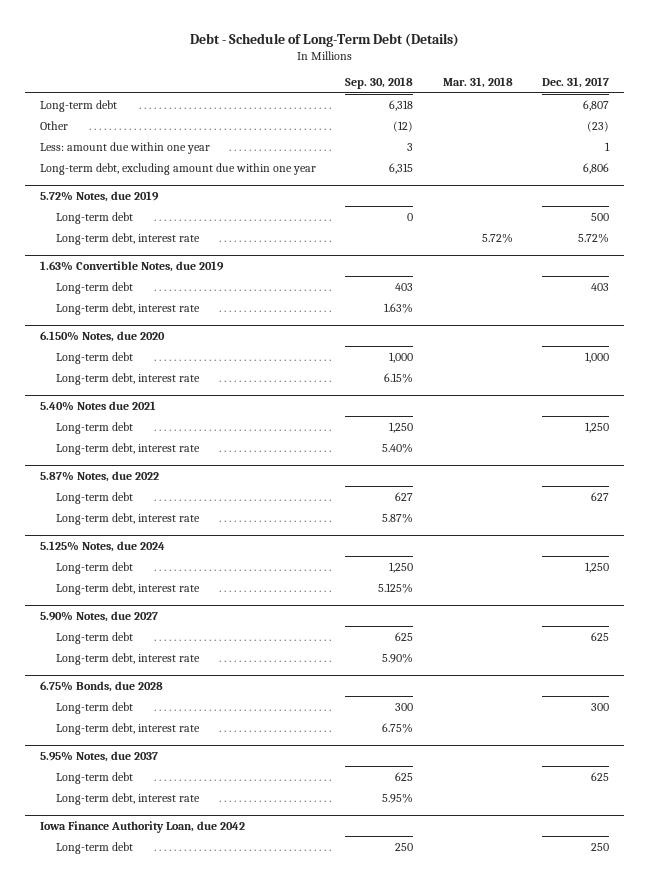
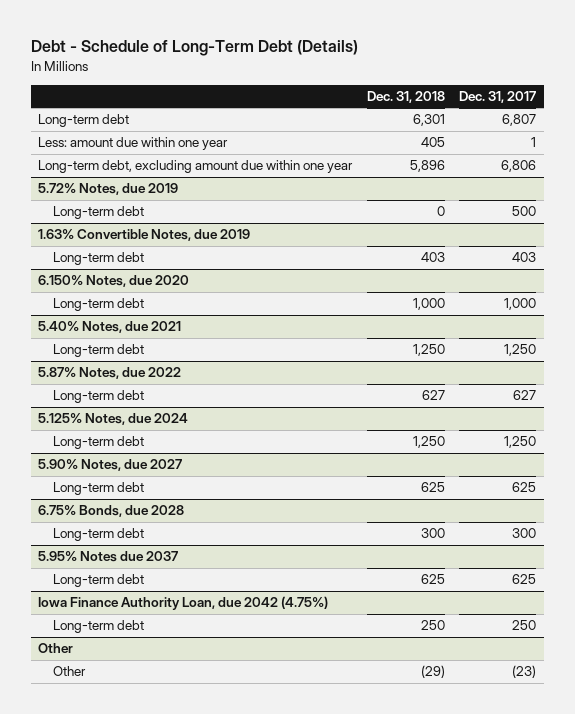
- | Sep. 30, 2018 | Mar. 31, 2018 | Dec. 31, 2017
+ | Dec. 31, 2018 | Dec. 31, 2017
- Other | (12) | | (23)
@ 5.72% Notes, due 2019
- Long-term debt, interest rate | | 5.72% | 5.72%
@ 1.63% Convertible Notes, due 2019
- Long-term debt, interest rate | 1.63% | |
@ 6.150% Notes, due 2020
- Long-term debt, interest rate | 6.15% | |
- 5.40% Notes due 2021
+ 5.40% Notes, due 2021
- Long-term debt, interest rate | 5.40% | |
@ 5.87% Notes, due 2022
- Long-term debt, interest rate | 5.87% | |
@ 5.125% Notes, due 2024
- Long-term debt, interest rate | 5.125% | |
@ 5.90% Notes, due 2027
- Long-term debt, interest rate | 5.90% | |
@ 6.75% Bonds, due 2028
- Long-term debt, interest rate | 6.75% | |
- 5.95% Notes, due 2037
+ 5.95% Notes due 2037
- Long-term debt, interest rate | 5.95% | |
- Iowa Finance Authority Loan, due 2042
+ Iowa Finance Authority Loan, due 2042 (4.75%)
+ Other
+ Other | (29) | (23)

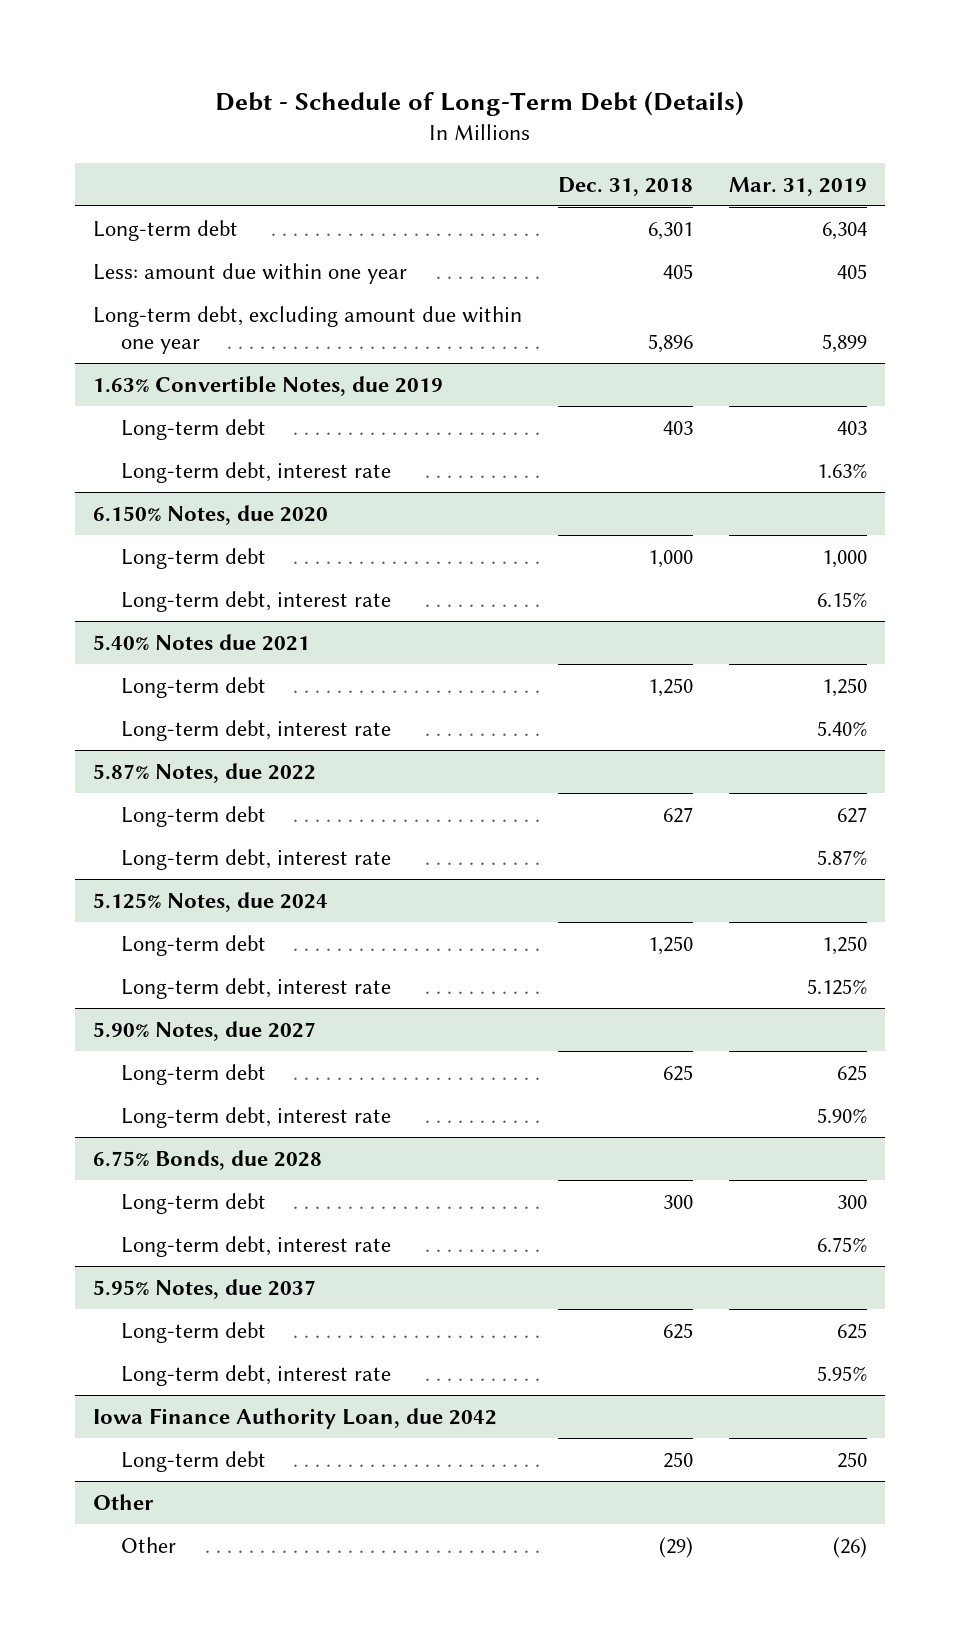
- | Dec. 31, 2018 | Dec. 31, 2017
+ | Dec. 31, 2018 | Mar. 31, 2019
- 5.72% Notes, due 2019
- Long-term debt | 0 | 500
@ 1.63% Convertible Notes, due 2019
+ Long-term debt, interest rate | | 1.63%
- 5.40% Notes, due 2021
@ 6.150% Notes, due 2020
+ Long-term debt, interest rate | | 6.15%
+ 5.40% Notes due 2021
+ Long-term debt, interest rate | | 5.40%
@ 5.87% Notes, due 2022
+ Long-term debt, interest rate | | 5.87%
@ 5.125% Notes, due 2024
+ Long-term debt, interest rate | | 5.125%
@ 5.90% Notes, due 2027
+ Long-term debt, interest rate | | 5.90%
- 5.95% Notes due 2037
@ 6.75% Bonds, due 2028
+ Long-term debt, interest rate | | 6.75%
+ 5.95% Notes, due 2037
- Iowa Finance Authority Loan, due 2042 (4.75%)
+ Long-term debt, interest rate | | 5.95%
+ Iowa Finance Authority Loan, due 2042

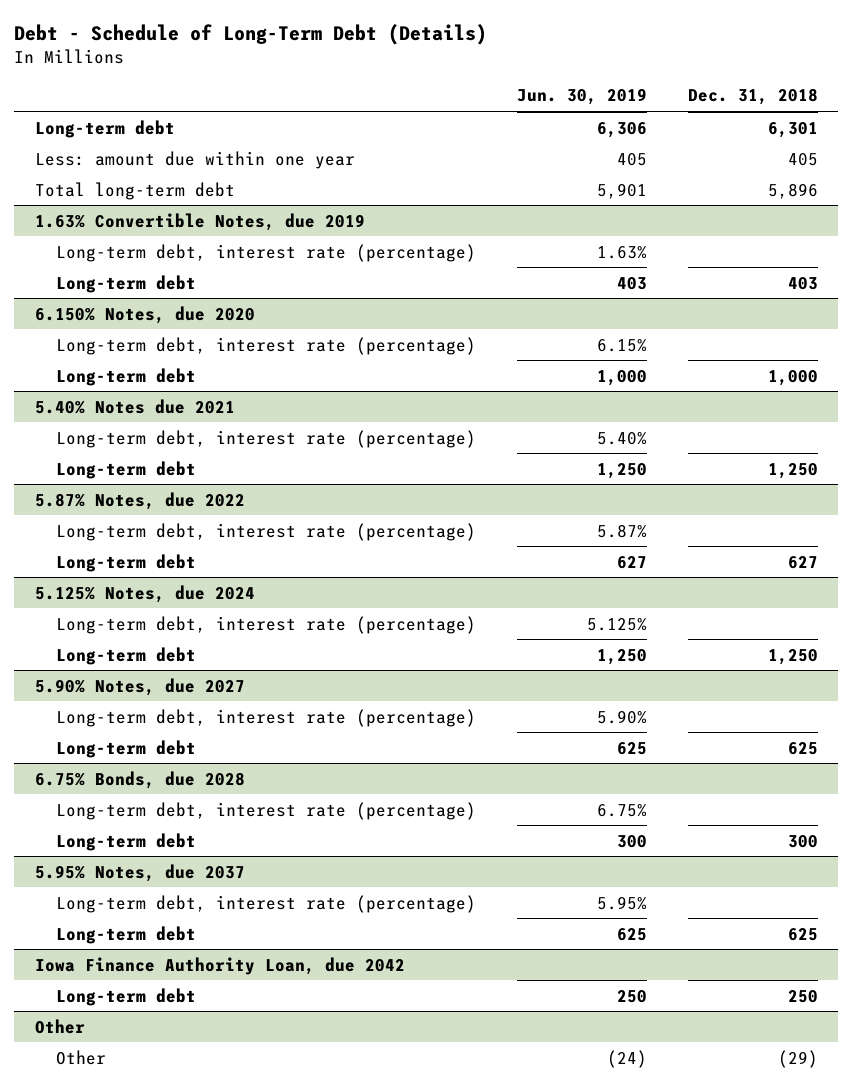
- | Dec. 31, 2018 | Mar. 31, 2019
+ | Jun. 30, 2019 | Dec. 31, 2018
- Long-term debt, excluding amount due within one year | 5,896 | 5,899
+ Total long-term debt | 5,901 | 5,896
@ 1.63% Convertible Notes, due 2019
+ Long-term debt, interest rate (percentage) | 1.63% |
- Long-term debt, interest rate | | 1.63%
@ 6.150% Notes, due 2020
+ Long-term debt, interest rate (percentage) | 6.15% |
- Long-term debt, interest rate | | 6.15%
@ 5.40% Notes due 2021
+ Long-term debt, interest rate (percentage) | 5.40% |
- Long-term debt, interest rate | | 5.40%
@ 5.87% Notes, due 2022
+ Long-term debt, interest rate (percentage) | 5.87% |
- Long-term debt, interest rate | | 5.87%
@ 5.125% Notes, due 2024
+ Long-term debt, interest rate (percentage) | 5.125% |
- Long-term debt, interest rate | | 5.125%
@ 5.90% Notes, due 2027
+ Long-term debt, interest rate (percentage) | 5.90% |
- Long-term debt, interest rate | | 5.90%
@ 6.75% Bonds, due 2028
+ Long-term debt, interest rate (percentage) | 6.75% |
- Long-term debt, interest rate | | 6.75%
@ 5.95% Notes, due 2037
+ Long-term debt, interest rate (percentage) | 5.95% |
- Long-term debt, interest rate | | 5.95%

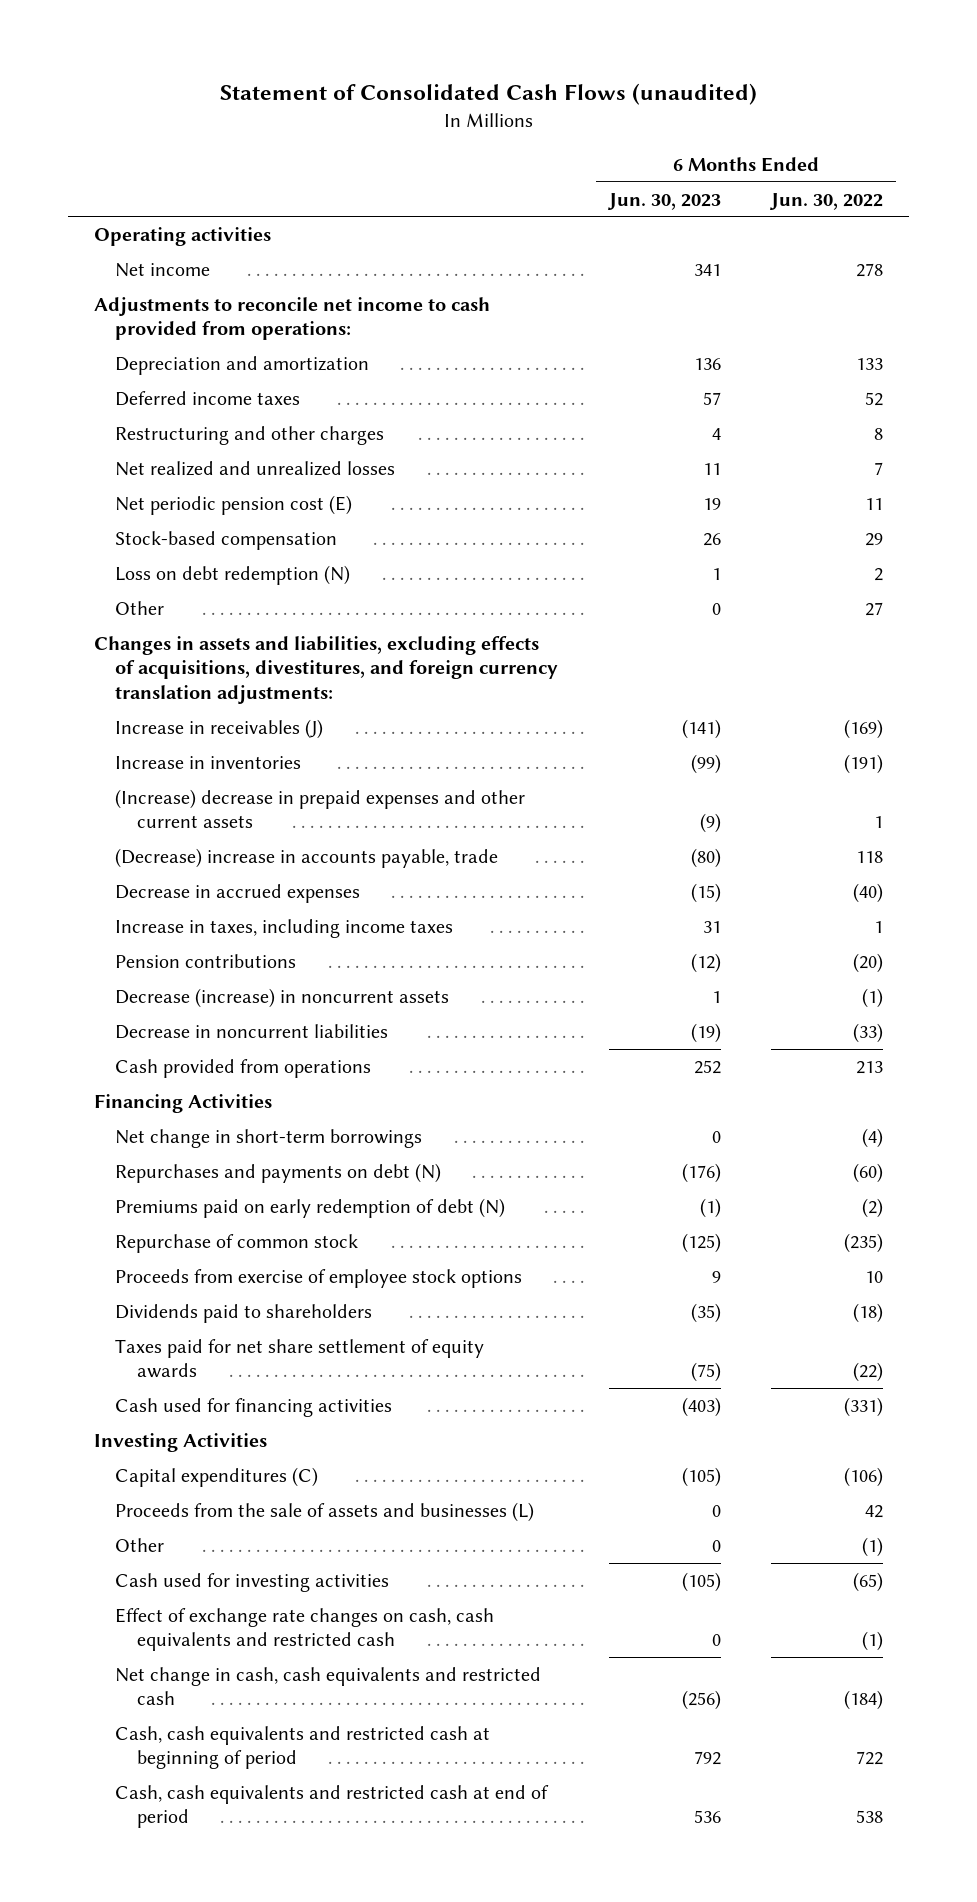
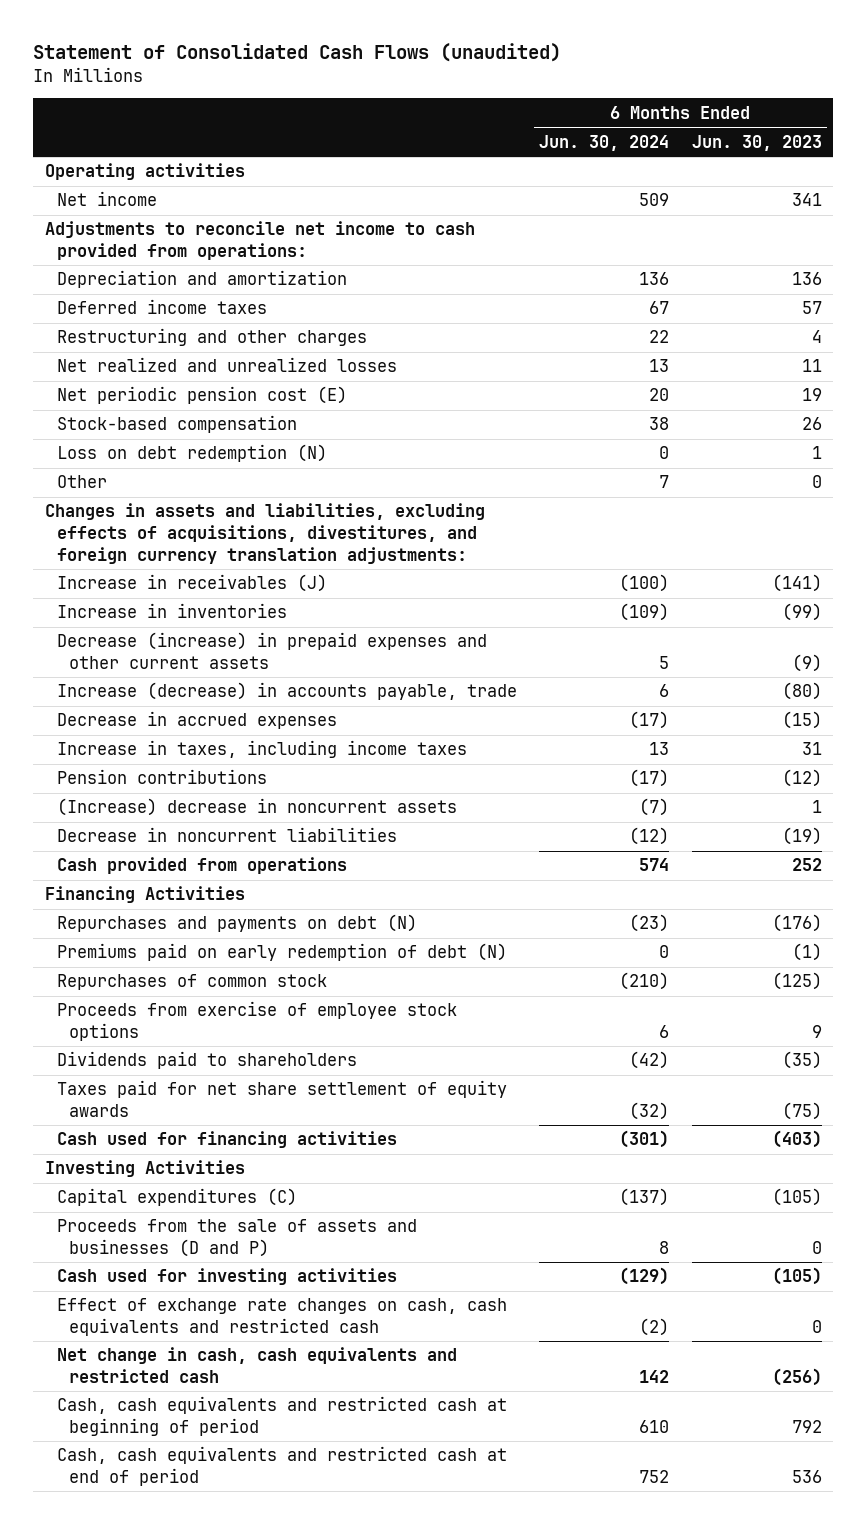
- | 6 Months Ended Jun. 30, 2023 | 6 Months Ended Jun. 30, 2022
+ | 6 Months Ended Jun. 30, 2024 | 6 Months Ended Jun. 30, 2023
- (Increase) decrease in prepaid expenses and other current assets | (9) | 1
- (Decrease) increase in accounts payable, trade | (80) | 118
+ Decrease (increase) in prepaid expenses and other current assets | 5 | (9)
+ Increase (decrease) in accounts payable, trade | 6 | (80)
- Decrease (increase) in noncurrent assets | 1 | (1)
+ (Increase) decrease in noncurrent assets | (7) | 1
- Net change in short-term borrowings | 0 | (4)
- Repurchase of common stock | (125) | (235)
+ Repurchases of common stock | (210) | (125)
- Proceeds from the sale of assets and businesses (L) | 0 | 42
- Other | 0 | (1)
+ Proceeds from the sale of assets and businesses (D and P) | 8 | 0

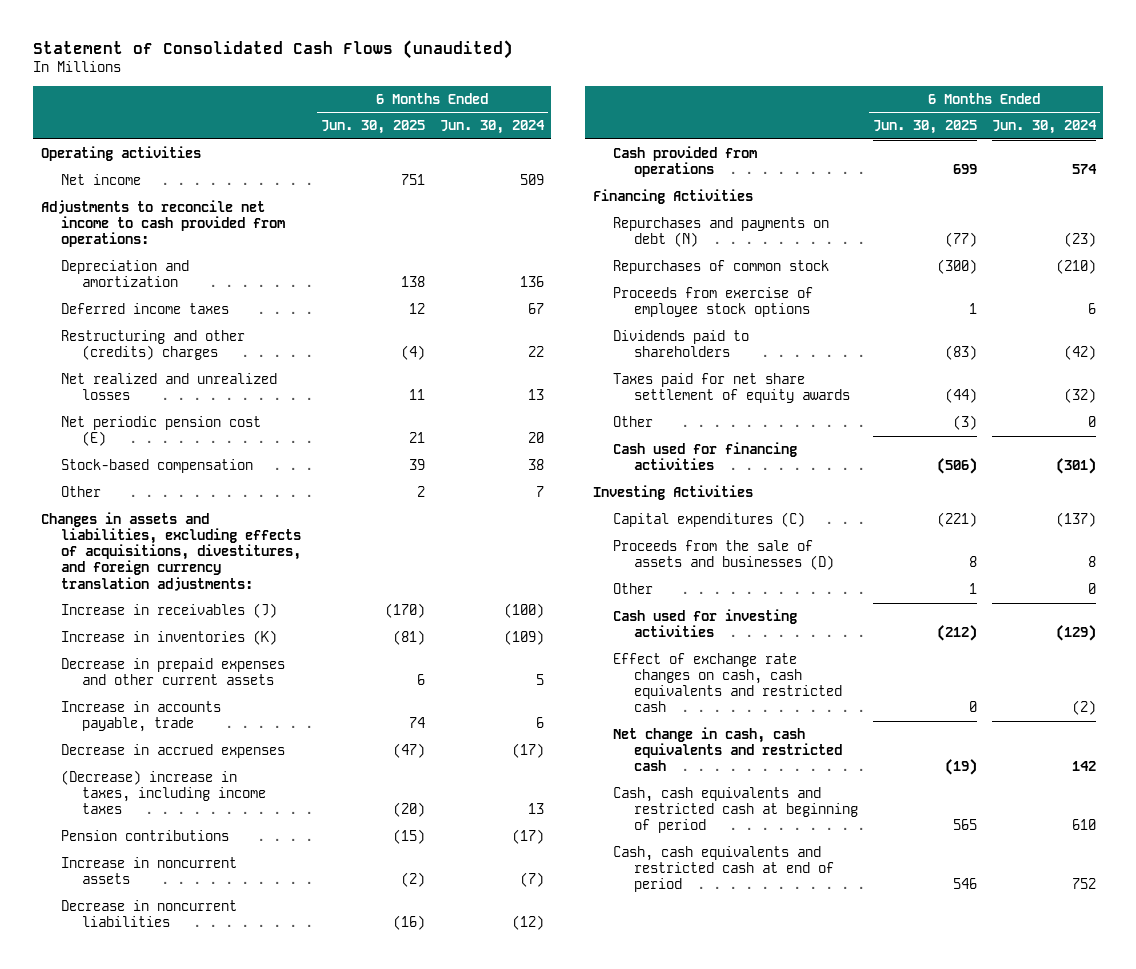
- | 6 Months Ended Jun. 30, 2024 | 6 Months Ended Jun. 30, 2023
+ | 6 Months Ended Jun. 30, 2025 | 6 Months Ended Jun. 30, 2024
- Restructuring and other charges | 22 | 4
+ Restructuring and other (credits) charges | (4) | 22
- Loss on debt redemption (N) | 0 | 1
- Increase in inventories | (109) | (99)
- Decrease (increase) in prepaid expenses and other current assets | 5 | (9)
- Increase (decrease) in accounts payable, trade | 6 | (80)
+ Increase in inventories (K) | (81) | (109)
+ Decrease in prepaid expenses and other current assets | 6 | 5
+ Increase in accounts payable, trade | 74 | 6
- Increase in taxes, including income taxes | 13 | 31
+ (Decrease) increase in taxes, including income taxes | (20) | 13
- (Increase) decrease in noncurrent assets | (7) | 1
+ Increase in noncurrent assets | (2) | (7)
- Premiums paid on early redemption of debt (N) | 0 | (1)
+ Other | (3) | 0
- Proceeds from the sale of assets and businesses (D and P) | 8 | 0
+ Proceeds from the sale of assets and businesses (D) | 8 | 8
+ Other | 1 | 0

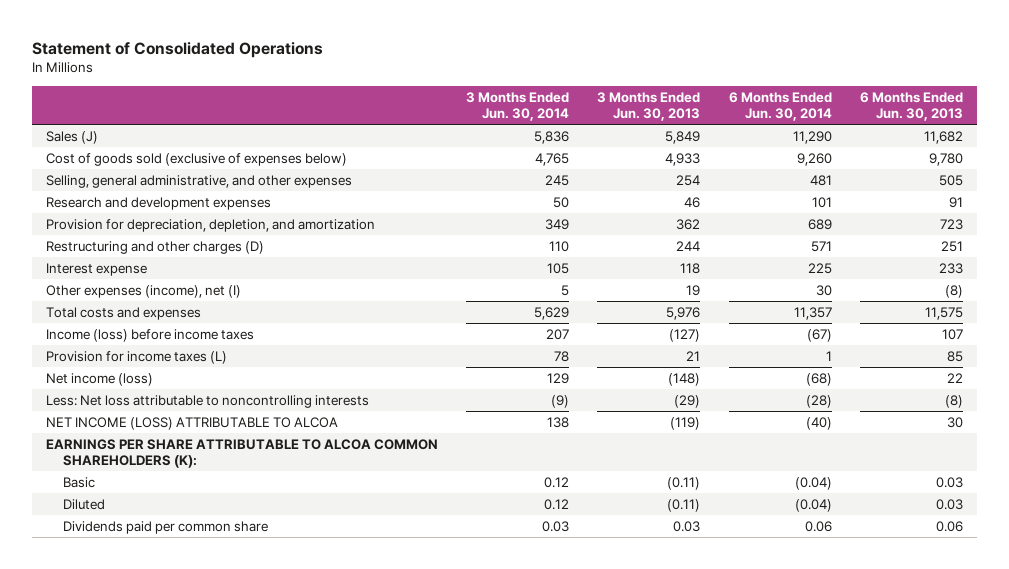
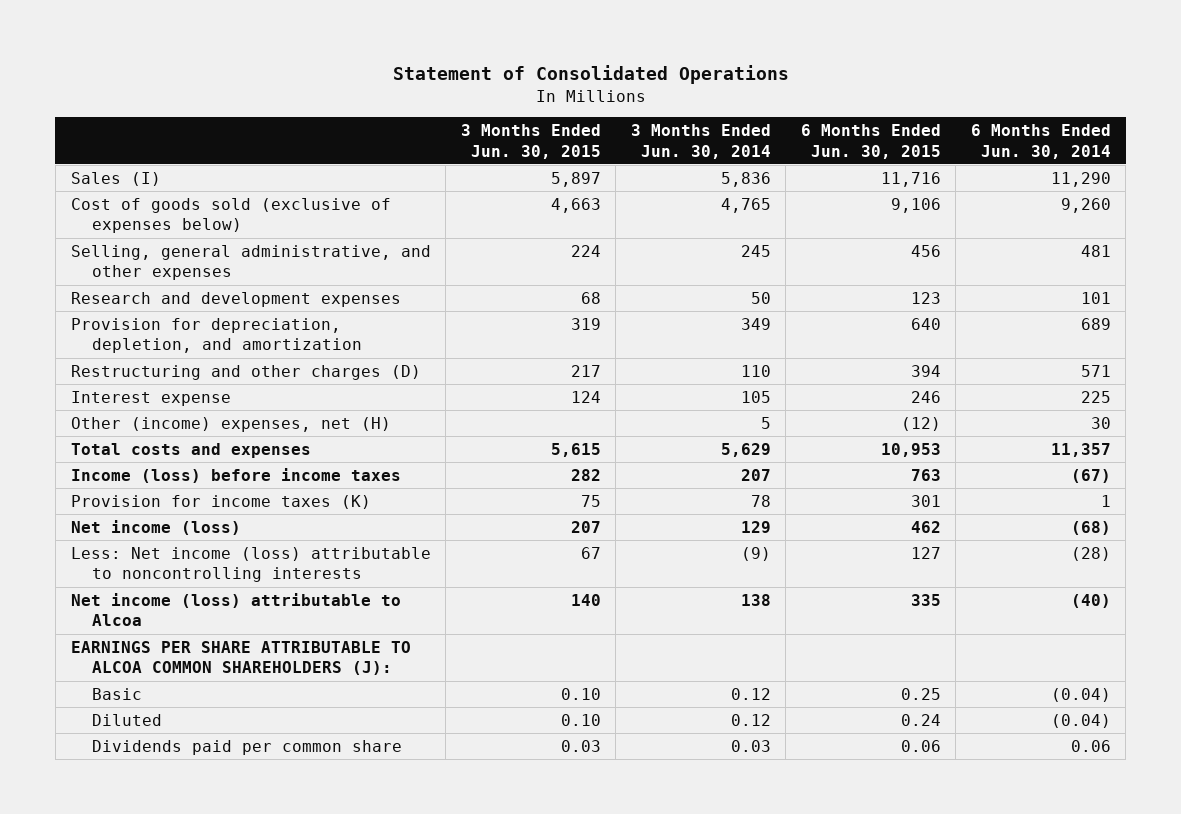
- | 3 Months Ended Jun. 30, 2014 | 3 Months Ended Jun. 30, 2013 | 6 Months Ended Jun. 30, 2014 | 6 Months Ended Jun. 30, 2013
+ | 3 Months Ended Jun. 30, 2015 | 3 Months Ended Jun. 30, 2014 | 6 Months Ended Jun. 30, 2015 | 6 Months Ended Jun. 30, 2014
- Sales (J) | 5,836 | 5,849 | 11,290 | 11,682
+ Sales (I) | 5,897 | 5,836 | 11,716 | 11,290
- Other expenses (income), net (I) | 5 | 19 | 30 | (8)
+ Other (income) expenses, net (H) | | 5 | (12) | 30
- Provision for income taxes (L) | 78 | 21 | 1 | 85
+ Provision for income taxes (K) | 75 | 78 | 301 | 1
- Less: Net loss attributable to noncontrolling interests | (9) | (29) | (28) | (8)
- NET INCOME (LOSS) ATTRIBUTABLE TO ALCOA | 138 | (119) | (40) | 30
- EARNINGS PER SHARE ATTRIBUTABLE TO ALCOA COMMON SHAREHOLDERS (K):
+ Less: Net income (loss) attributable to noncontrolling interests | 67 | (9) | 127 | (28)
+ Net income (loss) attributable to Alcoa | 140 | 138 | 335 | (40)
+ EARNINGS PER SHARE ATTRIBUTABLE TO ALCOA COMMON SHAREHOLDERS (J):

